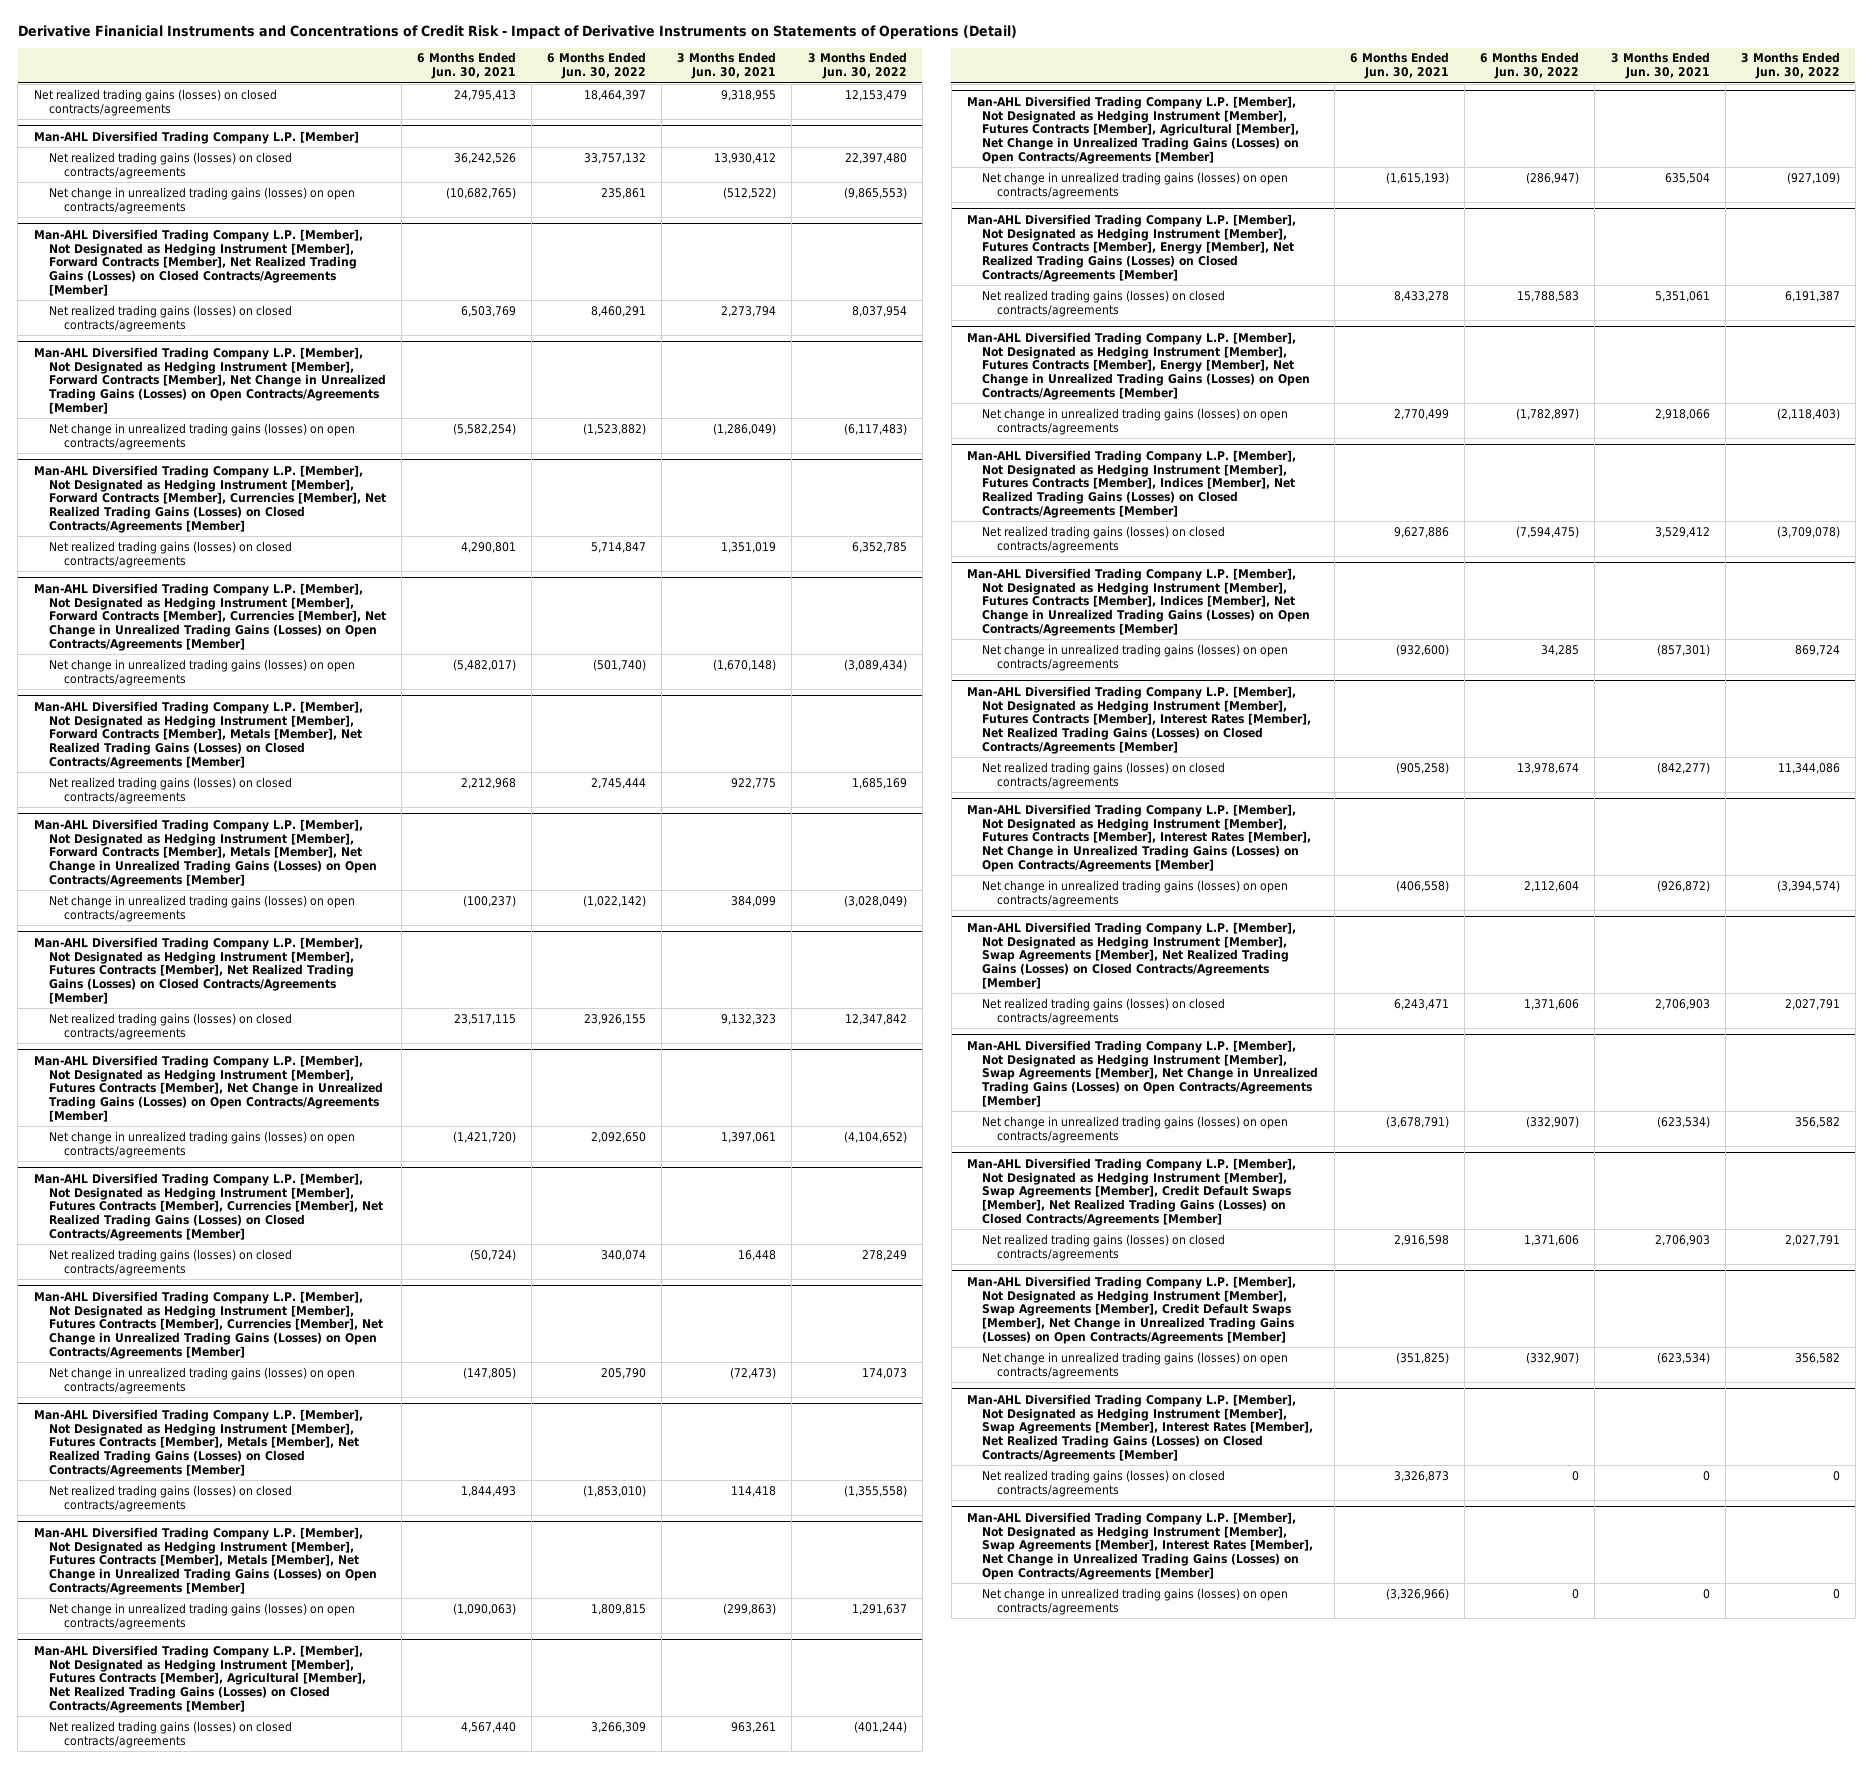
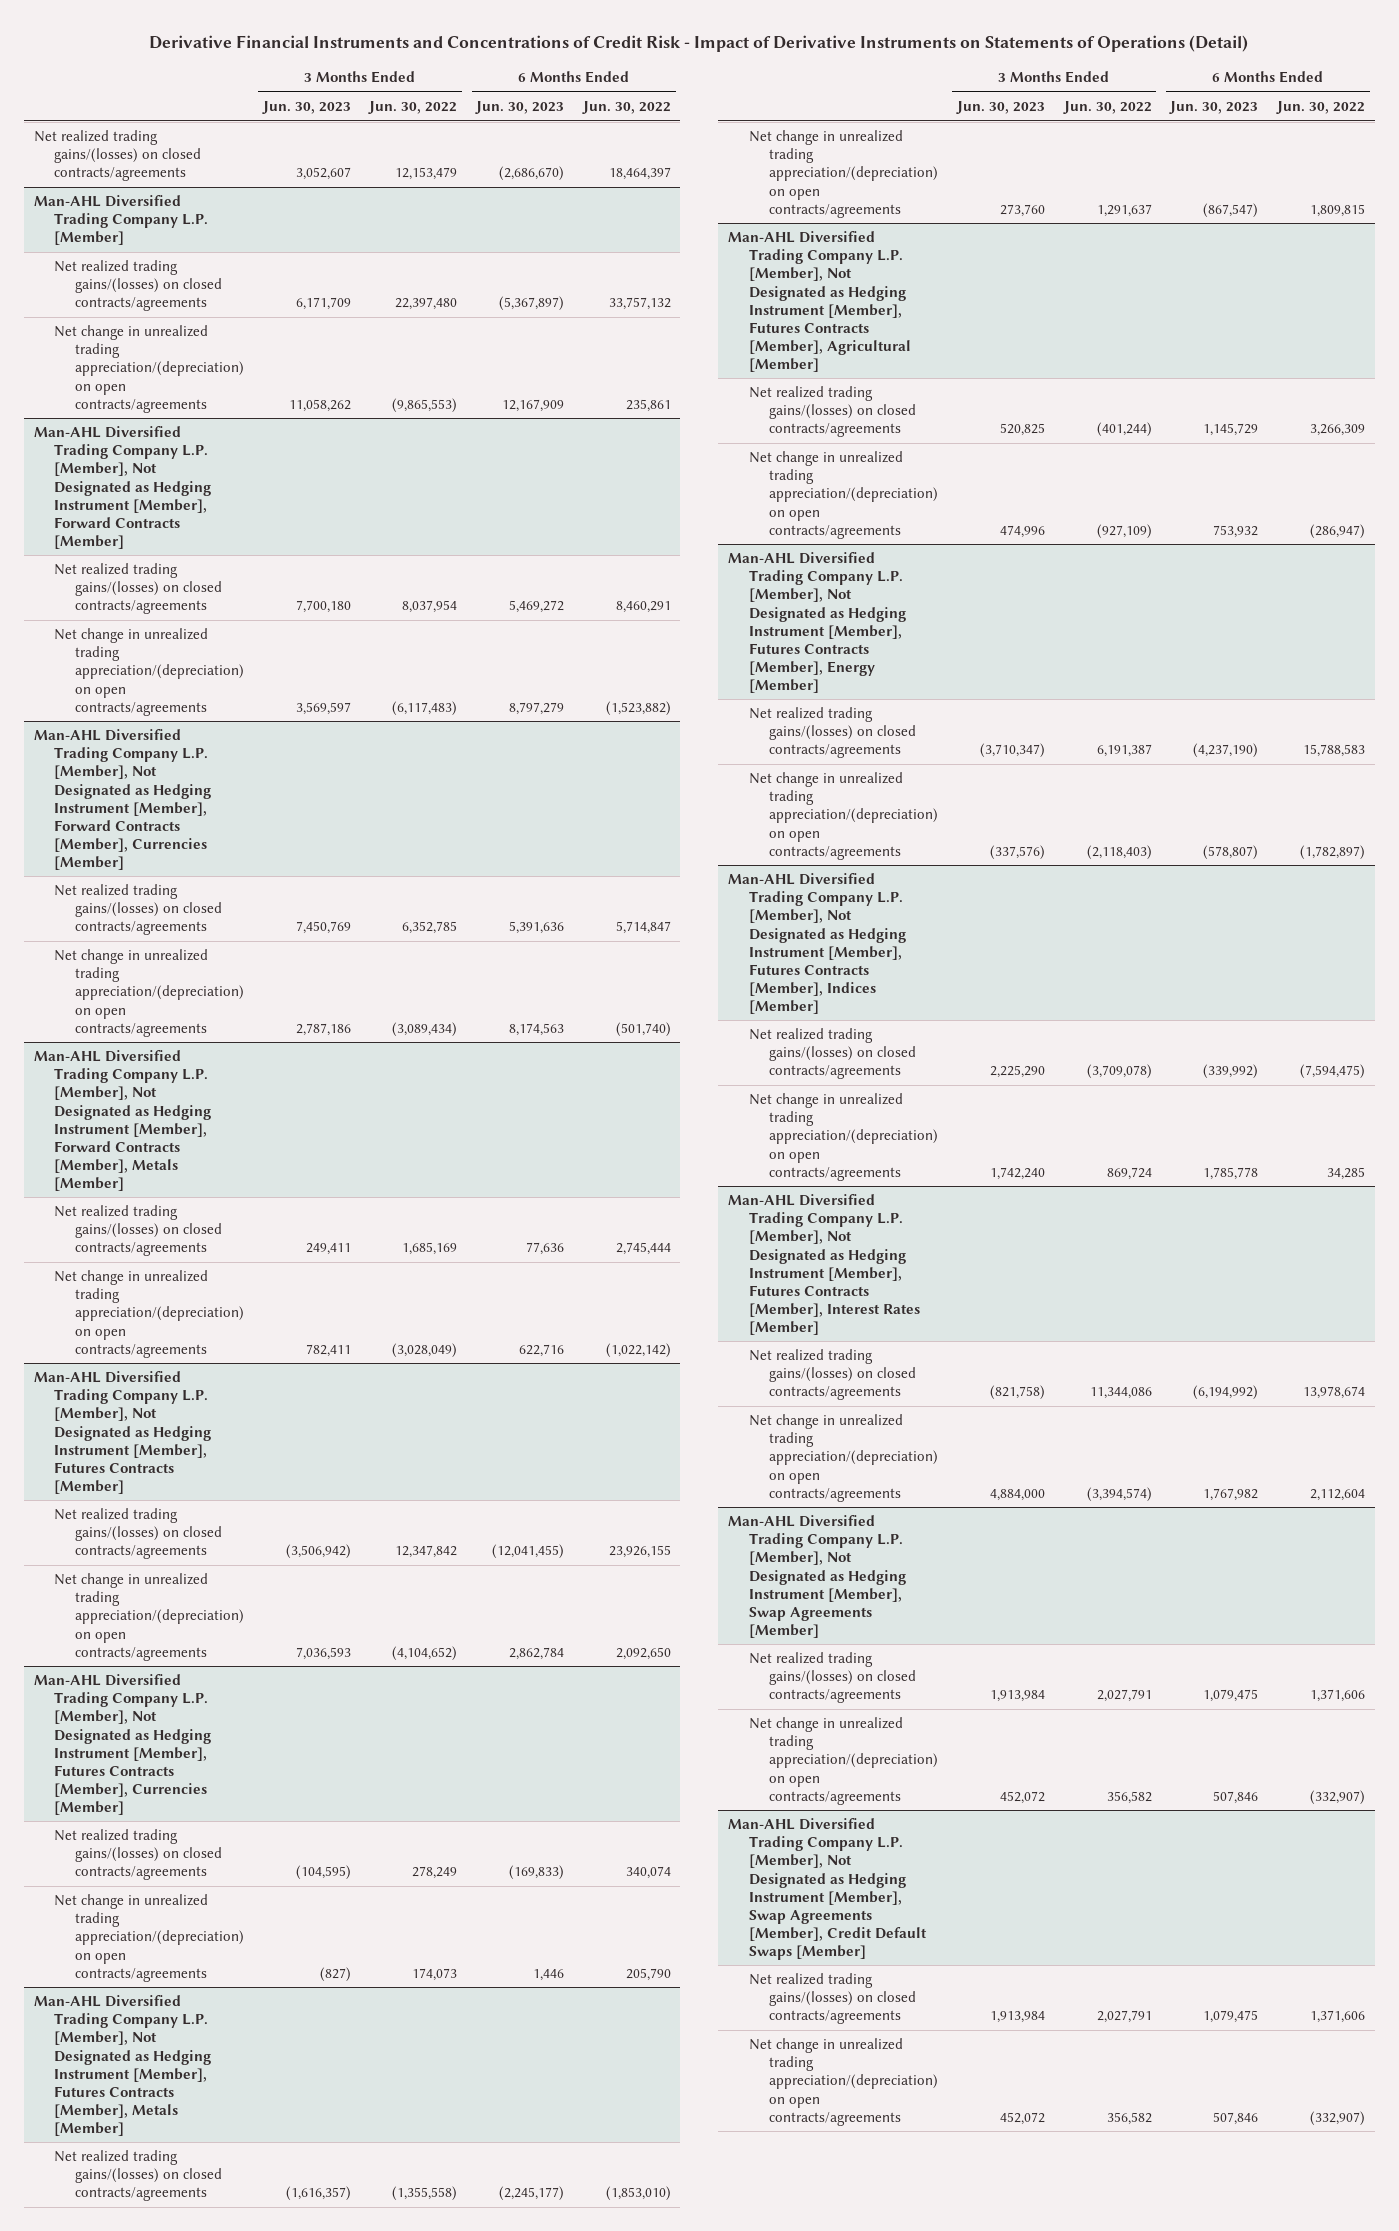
- Derivative Finanicial Instruments and Concentrations of Credit Risk - Impact of Derivative Instruments on Statements of Operations (Detail)
+ Derivative Financial Instruments and Concentrations of Credit Risk - Impact of Derivative Instruments on Statements of Operations (Detail)
- | 6 Months Ended Jun. 30, 2021 | 6 Months Ended Jun. 30, 2022 | 3 Months Ended Jun. 30, 2021 | 3 Months Ended Jun. 30, 2022
+ | 3 Months Ended Jun. 30, 2023 | 3 Months Ended Jun. 30, 2022 | 6 Months Ended Jun. 30, 2023 | 6 Months Ended Jun. 30, 2022
- Net realized trading gains (losses) on closed contracts/agreements | 24,795,413 | 18,464,397 | 9,318,955 | 12,153,479
+ Net realized trading gains/(losses) on closed contracts/agreements | 3,052,607 | 12,153,479 | (2,686,670) | 18,464,397
@ Man-AHL Diversified Trading Company L.P. [Member]
- Net realized trading gains (losses) on closed contracts/agreements | 36,242,526 | 33,757,132 | 13,930,412 | 22,397,480
- Net change in unrealized trading gains (losses) on open contracts/agreements | (10,682,765) | 235,861 | (512,522) | (9,865,553)
- Man-AHL Diversified Trading Company L.P. [Member], Not Designated as Hedging Instrument [Member], Forward Contracts [Member], Net Realized Trading Gains (Losses) on Closed Contracts/Agreements [Member]
- Net realized trading gains (losses) on closed contracts/agreements | 6,503,769 | 8,460,291 | 2,273,794 | 8,037,954
- Man-AHL Diversified Trading Company L.P. [Member], Not Designated as Hedging Instrument [Member], Forward Contracts [Member], Net Change in Unrealized Trading Gains (Losses) on Open Contracts/Agreements [Member]
- Net change in unrealized trading gains (losses) on open contracts/agreements | (5,582,254) | (1,523,882) | (1,286,049) | (6,117,483)
- Man-AHL Diversified Trading Company L.P. [Member], Not Designated as Hedging Instrument [Member], Forward Contracts [Member], Currencies [Member], Net Realized Trading Gains (Losses) on Closed Contracts/Agreements [Member]
- Net realized trading gains (losses) on closed contracts/agreements | 4,290,801 | 5,714,847 | 1,351,019 | 6,352,785
- Man-AHL Diversified Trading Company L.P. [Member], Not Designated as Hedging Instrument [Member], Forward Contracts [Member], Currencies [Member], Net Change in Unrealized Trading Gains (Losses) on Open Contracts/Agreements [Member]
- Net change in unrealized trading gains (losses) on open contracts/agreements | (5,482,017) | (501,740) | (1,670,148) | (3,089,434)
- Man-AHL Diversified Trading Company L.P. [Member], Not Designated as Hedging Instrument [Member], Forward Contracts [Member], Metals [Member], Net Realized Trading Gains (Losses) on Closed Contracts/Agreements [Member]
- Net realized trading gains (losses) on closed contracts/agreements | 2,212,968 | 2,745,444 | 922,775 | 1,685,169
- Man-AHL Diversified Trading Company L.P. [Member], Not Designated as Hedging Instrument [Member], Forward Contracts [Member], Metals [Member], Net Change in Unrealized Trading Gains (Losses) on Open Contracts/Agreements [Member]
- Net change in unrealized trading gains (losses) on open contracts/agreements | (100,237) | (1,022,142) | 384,099 | (3,028,049)
- Man-AHL Diversified Trading Company L.P. [Member], Not Designated as Hedging Instrument [Member], Futures Contracts [Member], Net Realized Trading Gains (Losses) on Closed Contracts/Agreements [Member]
- Net realized trading gains (losses) on closed contracts/agreements | 23,517,115 | 23,926,155 | 9,132,323 | 12,347,842
- Man-AHL Diversified Trading Company L.P. [Member], Not Designated as Hedging Instrument [Member], Futures Contracts [Member], Net Change in Unrealized Trading Gains (Losses) on Open Contracts/Agreements [Member]
- Net change in unrealized trading gains (losses) on open contracts/agreements | (1,421,720) | 2,092,650 | 1,397,061 | (4,104,652)
- Man-AHL Diversified Trading Company L.P. [Member], Not Designated as Hedging Instrument [Member], Futures Contracts [Member], Currencies [Member], Net Realized Trading Gains (Losses) on Closed Contracts/Agreements [Member]
- Net realized trading gains (losses) on closed contracts/agreements | (50,724) | 340,074 | 16,448 | 278,249
- Man-AHL Diversified Trading Company L.P. [Member], Not Designated as Hedging Instrument [Member], Futures Contracts [Member], Currencies [Member], Net Change in Unrealized Trading Gains (Losses) on Open Contracts/Agreements [Member]
- Net change in unrealized trading gains (losses) on open contracts/agreements | (147,805) | 205,790 | (72,473) | 174,073
- Man-AHL Diversified Trading Company L.P. [Member], Not Designated as Hedging Instrument [Member], Futures Contracts [Member], Metals [Member], Net Realized Trading Gains (Losses) on Closed Contracts/Agreements [Member]
- Net realized trading gains (losses) on closed contracts/agreements | 1,844,493 | (1,853,010) | 114,418 | (1,355,558)
- Man-AHL Diversified Trading Company L.P. [Member], Not Designated as Hedging Instrument [Member], Futures Contracts [Member], Metals [Member], Net Change in Unrealized Trading Gains (Losses) on Open Contracts/Agreements [Member]
- Net change in unrealized trading gains (losses) on open contracts/agreements | (1,090,063) | 1,809,815 | (299,863) | 1,291,637
- Man-AHL Diversified Trading Company L.P. [Member], Not Designated as Hedging Instrument [Member], Futures Contracts [Member], Agricultural [Member], Net Realized Trading Gains (Losses) on Closed Contracts/Agreements [Member]
- Net realized trading gains (losses) on closed contracts/agreements | 4,567,440 | 3,266,309 | 963,261 | (401,244)
- Man-AHL Diversified Trading Company L.P. [Member], Not Designated as Hedging Instrument [Member], Futures Contracts [Member], Agricultural [Member], Net Change in Unrealized Trading Gains (Losses) on Open Contracts/Agreements [Member]
- Net change in unrealized trading gains (losses) on open contracts/agreements | (1,615,193) | (286,947) | 635,504 | (927,109)
- Man-AHL Diversified Trading Company L.P. [Member], Not Designated as Hedging Instrument [Member], Futures Contracts [Member], Energy [Member], Net Realized Trading Gains (Losses) on Closed Contracts/Agreements [Member]
- Net realized trading gains (losses) on closed contracts/agreements | 8,433,278 | 15,788,583 | 5,351,061 | 6,191,387
- Man-AHL Diversified Trading Company L.P. [Member], Not Designated as Hedging Instrument [Member], Futures Contracts [Member], Energy [Member], Net Change in Unrealized Trading Gains (Losses) on Open Contracts/Agreements [Member]
- Net change in unrealized trading gains (losses) on open contracts/agreements | 2,770,499 | (1,782,897) | 2,918,066 | (2,118,403)
- Man-AHL Diversified Trading Company L.P. [Member], Not Designated as Hedging Instrument [Member], Futures Contracts [Member], Indices [Member], Net Realized Trading Gains (Losses) on Closed Contracts/Agreements [Member]
- Net realized trading gains (losses) on closed contracts/agreements | 9,627,886 | (7,594,475) | 3,529,412 | (3,709,078)
- Man-AHL Diversified Trading Company L.P. [Member], Not Designated as Hedging Instrument [Member], Futures Contracts [Member], Indices [Member], Net Change in Unrealized Trading Gains (Losses) on Open Contracts/Agreements [Member]
- Net change in unrealized trading gains (losses) on open contracts/agreements | (932,600) | 34,285 | (857,301) | 869,724
- Man-AHL Diversified Trading Company L.P. [Member], Not Designated as Hedging Instrument [Member], Futures Contracts [Member], Interest Rates [Member], Net Realized Trading Gains (Losses) on Closed Contracts/Agreements [Member]
- Net realized trading gains (losses) on closed contracts/agreements | (905,258) | 13,978,674 | (842,277) | 11,344,086
- Man-AHL Diversified Trading Company L.P. [Member], Not Designated as Hedging Instrument [Member], Futures Contracts [Member], Interest Rates [Member], Net Change in Unrealized Trading Gains (Losses) on Open Contracts/Agreements [Member]
- Net change in unrealized trading gains (losses) on open contracts/agreements | (406,558) | 2,112,604 | (926,872) | (3,394,574)
- Man-AHL Diversified Trading Company L.P. [Member], Not Designated as Hedging Instrument [Member], Swap Agreements [Member], Net Realized Trading Gains (Losses) on Closed Contracts/Agreements [Member]
- Net realized trading gains (losses) on closed contracts/agreements | 6,243,471 | 1,371,606 | 2,706,903 | 2,027,791
- Man-AHL Diversified Trading Company L.P. [Member], Not Designated as Hedging Instrument [Member], Swap Agreements [Member], Net Change in Unrealized Trading Gains (Losses) on Open Contracts/Agreements [Member]
- Net change in unrealized trading gains (losses) on open contracts/agreements | (3,678,791) | (332,907) | (623,534) | 356,582
- Man-AHL Diversified Trading Company L.P. [Member], Not Designated as Hedging Instrument [Member], Swap Agreements [Member], Credit Default Swaps [Member], Net Realized Trading Gains (Losses) on Closed Contracts/Agreements [Member]
- Net realized trading gains (losses) on closed contracts/agreements | 2,916,598 | 1,371,606 | 2,706,903 | 2,027,791
- Man-AHL Diversified Trading Company L.P. [Member], Not Designated as Hedging Instrument [Member], Swap Agreements [Member], Credit Default Swaps [Member], Net Change in Unrealized Trading Gains (Losses) on Open Contracts/Agreements [Member]
- Net change in unrealized trading gains (losses) on open contracts/agreements | (351,825) | (332,907) | (623,534) | 356,582
- Man-AHL Diversified Trading Company L.P. [Member], Not Designated as Hedging Instrument [Member], Swap Agreements [Member], Interest Rates [Member], Net Realized Trading Gains (Losses) on Closed Contracts/Agreements [Member]
- Net realized trading gains (losses) on closed contracts/agreements | 3,326,873 | 0 | 0 | 0
- Man-AHL Diversified Trading Company L.P. [Member], Not Designated as Hedging Instrument [Member], Swap Agreements [Member], Interest Rates [Member], Net Change in Unrealized Trading Gains (Losses) on Open Contracts/Agreements [Member]
- Net change in unrealized trading gains (losses) on open contracts/agreements | (3,326,966) | 0 | 0 | 0
@ Man-AHL Diversified Trading Company L.P. [Member]
+ Net realized trading gains/(losses) on closed contracts/agreements | 6,171,709 | 22,397,480 | (5,367,897) | 33,757,132
+ Net change in unrealized trading appreciation/(depreciation) on open contracts/agreements | 11,058,262 | (9,865,553) | 12,167,909 | 235,861
+ Man-AHL Diversified Trading Company L.P. [Member], Not Designated as Hedging Instrument [Member], Forward Contracts [Member]
+ Net realized trading gains/(losses) on closed contracts/agreements | 7,700,180 | 8,037,954 | 5,469,272 | 8,460,291
+ Net change in unrealized trading appreciation/(depreciation) on open contracts/agreements | 3,569,597 | (6,117,483) | 8,797,279 | (1,523,882)
+ Man-AHL Diversified Trading Company L.P. [Member], Not Designated as Hedging Instrument [Member], Forward Contracts [Member], Currencies [Member]
+ Net realized trading gains/(losses) on closed contracts/agreements | 7,450,769 | 6,352,785 | 5,391,636 | 5,714,847
+ Net change in unrealized trading appreciation/(depreciation) on open contracts/agreements | 2,787,186 | (3,089,434) | 8,174,563 | (501,740)
+ Man-AHL Diversified Trading Company L.P. [Member], Not Designated as Hedging Instrument [Member], Forward Contracts [Member], Metals [Member]
+ Net realized trading gains/(losses) on closed contracts/agreements | 249,411 | 1,685,169 | 77,636 | 2,745,444
+ Net change in unrealized trading appreciation/(depreciation) on open contracts/agreements | 782,411 | (3,028,049) | 622,716 | (1,022,142)
+ Man-AHL Diversified Trading Company L.P. [Member], Not Designated as Hedging Instrument [Member], Futures Contracts [Member]
+ Net realized trading gains/(losses) on closed contracts/agreements | (3,506,942) | 12,347,842 | (12,041,455) | 23,926,155
+ Net change in unrealized trading appreciation/(depreciation) on open contracts/agreements | 7,036,593 | (4,104,652) | 2,862,784 | 2,092,650
+ Man-AHL Diversified Trading Company L.P. [Member], Not Designated as Hedging Instrument [Member], Futures Contracts [Member], Currencies [Member]
+ Net realized trading gains/(losses) on closed contracts/agreements | (104,595) | 278,249 | (169,833) | 340,074
+ Net change in unrealized trading appreciation/(depreciation) on open contracts/agreements | (827) | 174,073 | 1,446 | 205,790
+ Man-AHL Diversified Trading Company L.P. [Member], Not Designated as Hedging Instrument [Member], Futures Contracts [Member], Metals [Member]
+ Net realized trading gains/(losses) on closed contracts/agreements | (1,616,357) | (1,355,558) | (2,245,177) | (1,853,010)
+ Net change in unrealized trading appreciation/(depreciation) on open contracts/agreements | 273,760 | 1,291,637 | (867,547) | 1,809,815
+ Man-AHL Diversified Trading Company L.P. [Member], Not Designated as Hedging Instrument [Member], Futures Contracts [Member], Agricultural [Member]
+ Net realized trading gains/(losses) on closed contracts/agreements | 520,825 | (401,244) | 1,145,729 | 3,266,309
+ Net change in unrealized trading appreciation/(depreciation) on open contracts/agreements | 474,996 | (927,109) | 753,932 | (286,947)
+ Man-AHL Diversified Trading Company L.P. [Member], Not Designated as Hedging Instrument [Member], Futures Contracts [Member], Energy [Member]
+ Net realized trading gains/(losses) on closed contracts/agreements | (3,710,347) | 6,191,387 | (4,237,190) | 15,788,583
+ Net change in unrealized trading appreciation/(depreciation) on open contracts/agreements | (337,576) | (2,118,403) | (578,807) | (1,782,897)
+ Man-AHL Diversified Trading Company L.P. [Member], Not Designated as Hedging Instrument [Member], Futures Contracts [Member], Indices [Member]
+ Net realized trading gains/(losses) on closed contracts/agreements | 2,225,290 | (3,709,078) | (339,992) | (7,594,475)
+ Net change in unrealized trading appreciation/(depreciation) on open contracts/agreements | 1,742,240 | 869,724 | 1,785,778 | 34,285
+ Man-AHL Diversified Trading Company L.P. [Member], Not Designated as Hedging Instrument [Member], Futures Contracts [Member], Interest Rates [Member]
+ Net realized trading gains/(losses) on closed contracts/agreements | (821,758) | 11,344,086 | (6,194,992) | 13,978,674
+ Net change in unrealized trading appreciation/(depreciation) on open contracts/agreements | 4,884,000 | (3,394,574) | 1,767,982 | 2,112,604
+ Man-AHL Diversified Trading Company L.P. [Member], Not Designated as Hedging Instrument [Member], Swap Agreements [Member]
+ Net realized trading gains/(losses) on closed contracts/agreements | 1,913,984 | 2,027,791 | 1,079,475 | 1,371,606
+ Net change in unrealized trading appreciation/(depreciation) on open contracts/agreements | 452,072 | 356,582 | 507,846 | (332,907)
+ Man-AHL Diversified Trading Company L.P. [Member], Not Designated as Hedging Instrument [Member], Swap Agreements [Member], Credit Default Swaps [Member]
+ Net realized trading gains/(losses) on closed contracts/agreements | 1,913,984 | 2,027,791 | 1,079,475 | 1,371,606
+ Net change in unrealized trading appreciation/(depreciation) on open contracts/agreements | 452,072 | 356,582 | 507,846 | (332,907)

